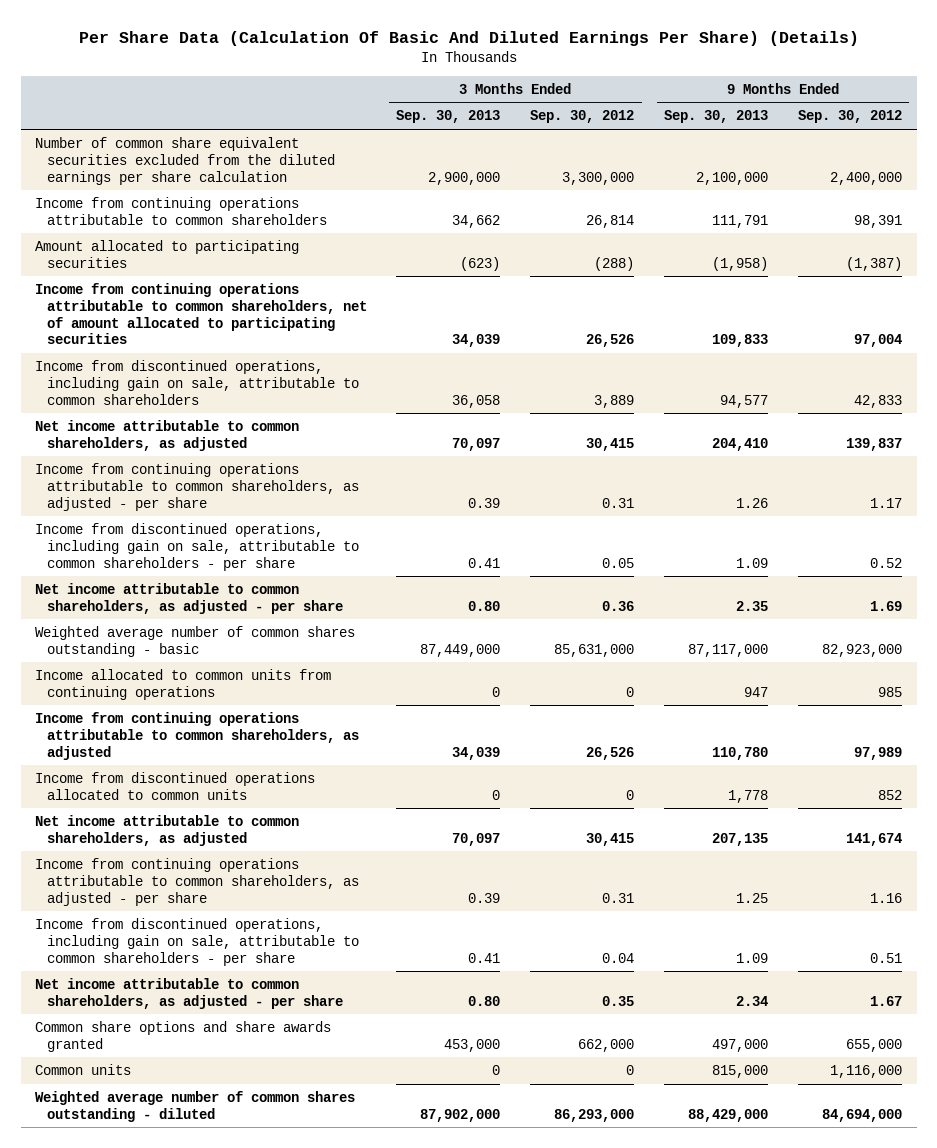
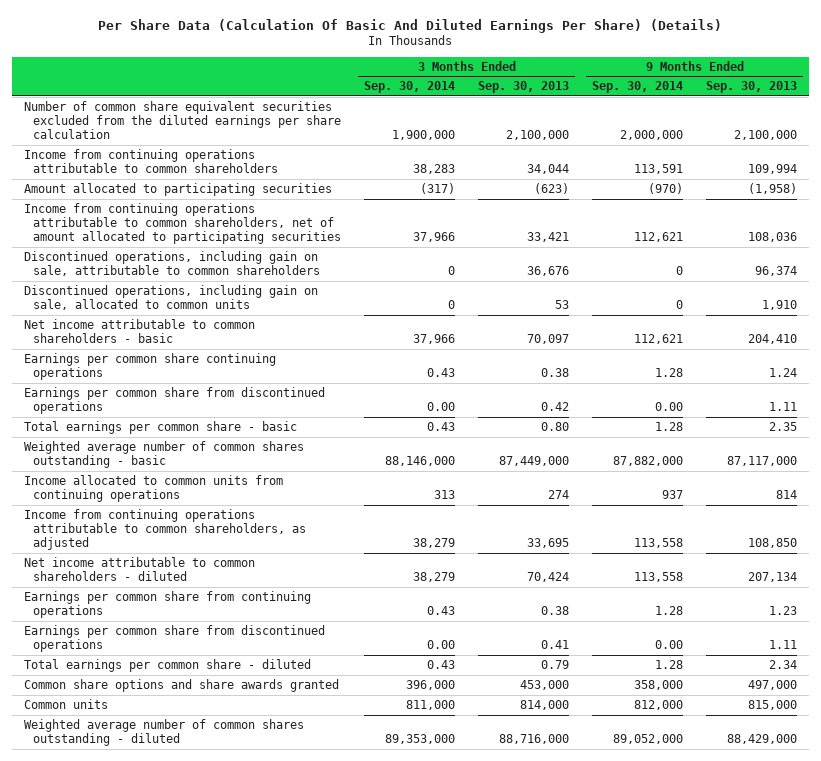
- | 3 Months Ended Sep. 30, 2013 | 3 Months Ended Sep. 30, 2012 | 9 Months Ended Sep. 30, 2013 | 9 Months Ended Sep. 30, 2012
+ | 3 Months Ended Sep. 30, 2014 | 3 Months Ended Sep. 30, 2013 | 9 Months Ended Sep. 30, 2014 | 9 Months Ended Sep. 30, 2013
- Number of common share equivalent securities excluded from the diluted earnings per share calculation | 2,900,000 | 3,300,000 | 2,100,000 | 2,400,000
- Income from continuing operations attributable to common shareholders | 34,662 | 26,814 | 111,791 | 98,391
+ Number of common share equivalent securities excluded from the diluted earnings per share calculation | 1,900,000 | 2,100,000 | 2,000,000 | 2,100,000
+ Income from continuing operations attributable to common shareholders | 38,283 | 34,044 | 113,591 | 109,994
- Income from continuing operations attributable to common shareholders, net of amount allocated to participating securities | 34,039 | 26,526 | 109,833 | 97,004
- Income from discontinued operations, including gain on sale, attributable to common shareholders | 36,058 | 3,889 | 94,577 | 42,833
- Net income attributable to common shareholders, as adjusted | 70,097 | 30,415 | 204,410 | 139,837
- Income from continuing operations attributable to common shareholders, as adjusted - per share | 0.39 | 0.31 | 1.26 | 1.17
- Income from discontinued operations, including gain on sale, attributable to common shareholders - per share | 0.41 | 0.05 | 1.09 | 0.52
- Net income attributable to common shareholders, as adjusted - per share | 0.80 | 0.36 | 2.35 | 1.69
+ Income from continuing operations attributable to common shareholders, net of amount allocated to participating securities | 37,966 | 33,421 | 112,621 | 108,036
+ Discontinued operations, including gain on sale, attributable to common shareholders | 0 | 36,676 | 0 | 96,374
+ Discontinued operations, including gain on sale, allocated to common units | 0 | 53 | 0 | 1,910
+ Net income attributable to common shareholders - basic | 37,966 | 70,097 | 112,621 | 204,410
+ Earnings per common share continuing operations | 0.43 | 0.38 | 1.28 | 1.24
+ Earnings per common share from discontinued operations | 0.00 | 0.42 | 0.00 | 1.11
+ Total earnings per common share - basic | 0.43 | 0.80 | 1.28 | 2.35
- Income allocated to common units from continuing operations | 0 | 0 | 947 | 985
- Income from continuing operations attributable to common shareholders, as adjusted | 34,039 | 26,526 | 110,780 | 97,989
- Income from discontinued operations allocated to common units | 0 | 0 | 1,778 | 852
- Net income attributable to common shareholders, as adjusted | 70,097 | 30,415 | 207,135 | 141,674
- Income from continuing operations attributable to common shareholders, as adjusted - per share | 0.39 | 0.31 | 1.25 | 1.16
- Income from discontinued operations, including gain on sale, attributable to common shareholders - per share | 0.41 | 0.04 | 1.09 | 0.51
- Net income attributable to common shareholders, as adjusted - per share | 0.80 | 0.35 | 2.34 | 1.67
+ Income allocated to common units from continuing operations | 313 | 274 | 937 | 814
+ Income from continuing operations attributable to common shareholders, as adjusted | 38,279 | 33,695 | 113,558 | 108,850
+ Net income attributable to common shareholders - diluted | 38,279 | 70,424 | 113,558 | 207,134
+ Earnings per common share from continuing operations | 0.43 | 0.38 | 1.28 | 1.23
+ Earnings per common share from discontinued operations | 0.00 | 0.41 | 0.00 | 1.11
+ Total earnings per common share - diluted | 0.43 | 0.79 | 1.28 | 2.34
- Common units | 0 | 0 | 815,000 | 1,116,000
- Weighted average number of common shares outstanding - diluted | 87,902,000 | 86,293,000 | 88,429,000 | 84,694,000
+ Common units | 811,000 | 814,000 | 812,000 | 815,000
+ Weighted average number of common shares outstanding - diluted | 89,353,000 | 88,716,000 | 89,052,000 | 88,429,000

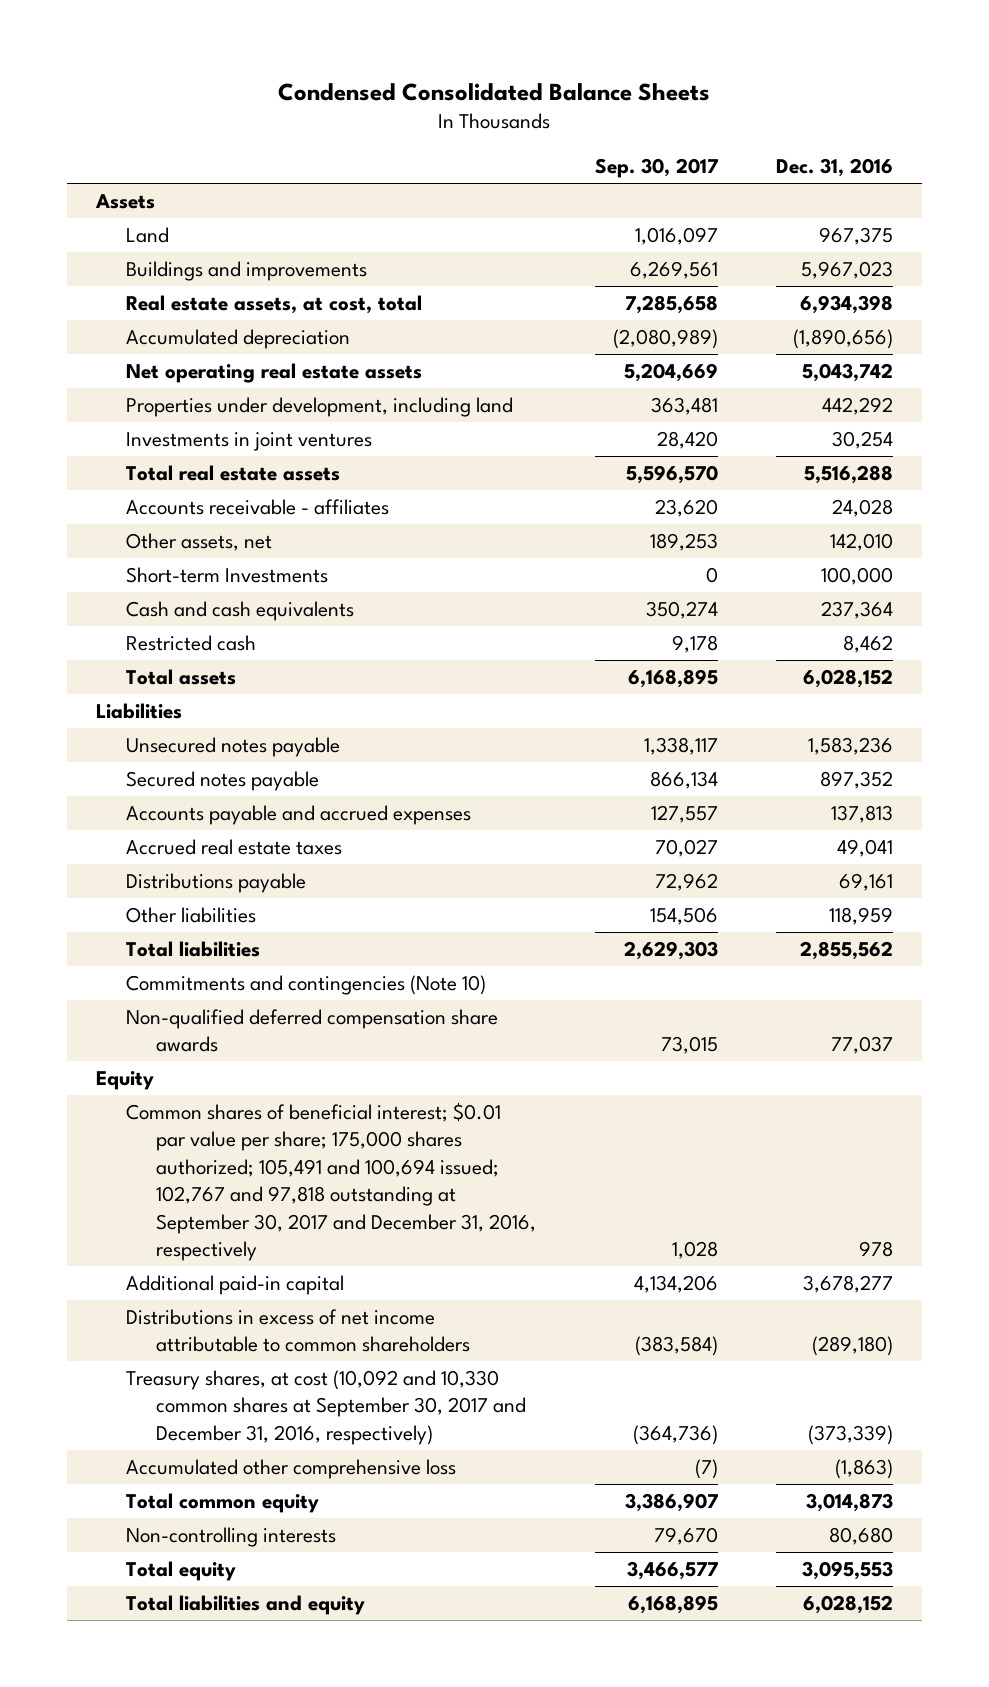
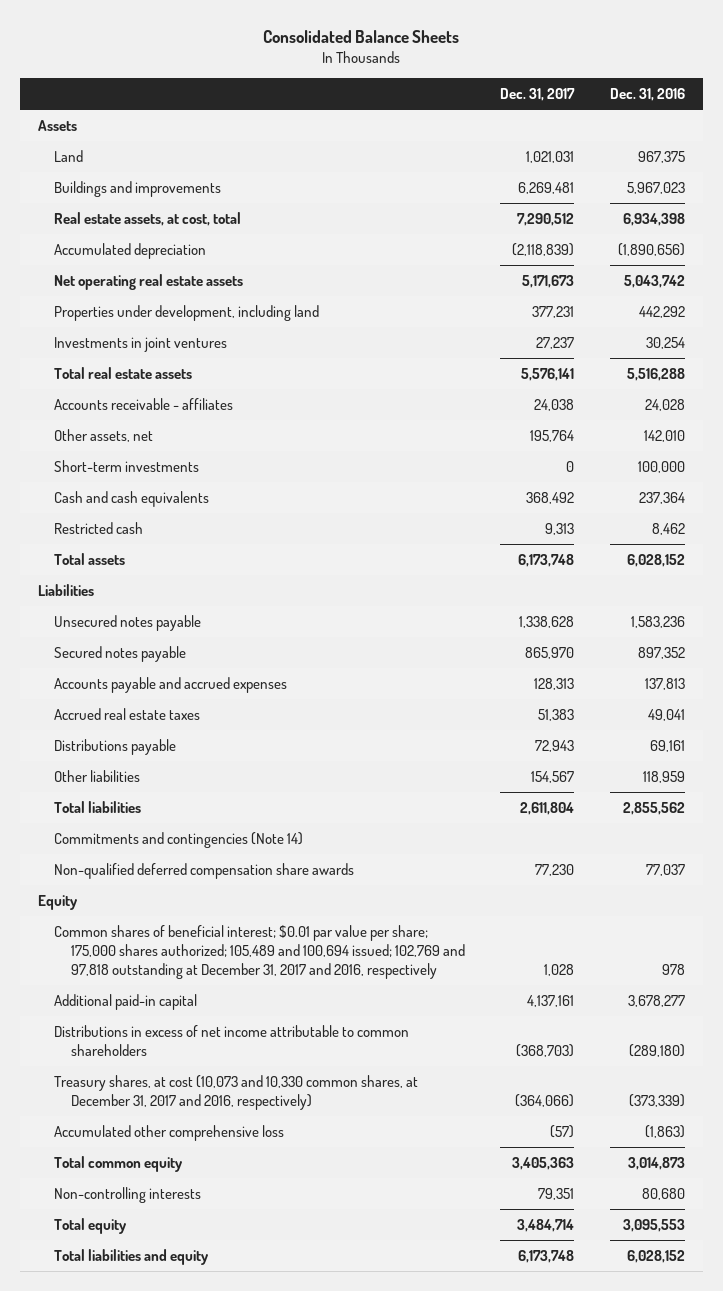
- Condensed Consolidated Balance Sheets
+ Consolidated Balance Sheets
- | Sep. 30, 2017 | Dec. 31, 2016
+ | Dec. 31, 2017 | Dec. 31, 2016
- Short-term Investments | 0 | 100,000
+ Short-term investments | 0 | 100,000
- Commitments and contingencies (Note 10)
+ Commitments and contingencies (Note 14)
- Common shares of beneficial interest; $0.01 par value per share; 175,000 shares authorized; 105,491 and 100,694 issued; 102,767 and 97,818 outstanding at September 30, 2017 and December 31, 2016, respectively | 1,028 | 978
+ Common shares of beneficial interest; $0.01 par value per share; 175,000 shares authorized; 105,489 and 100,694 issued; 102,769 and 97,818 outstanding at December 31, 2017 and 2016, respectively | 1,028 | 978
- Treasury shares, at cost (10,092 and 10,330 common shares at September 30, 2017 and December 31, 2016, respectively) | (364,736) | (373,339)
+ Treasury shares, at cost (10,073 and 10,330 common shares, at December 31, 2017 and 2016, respectively) | (364,066) | (373,339)

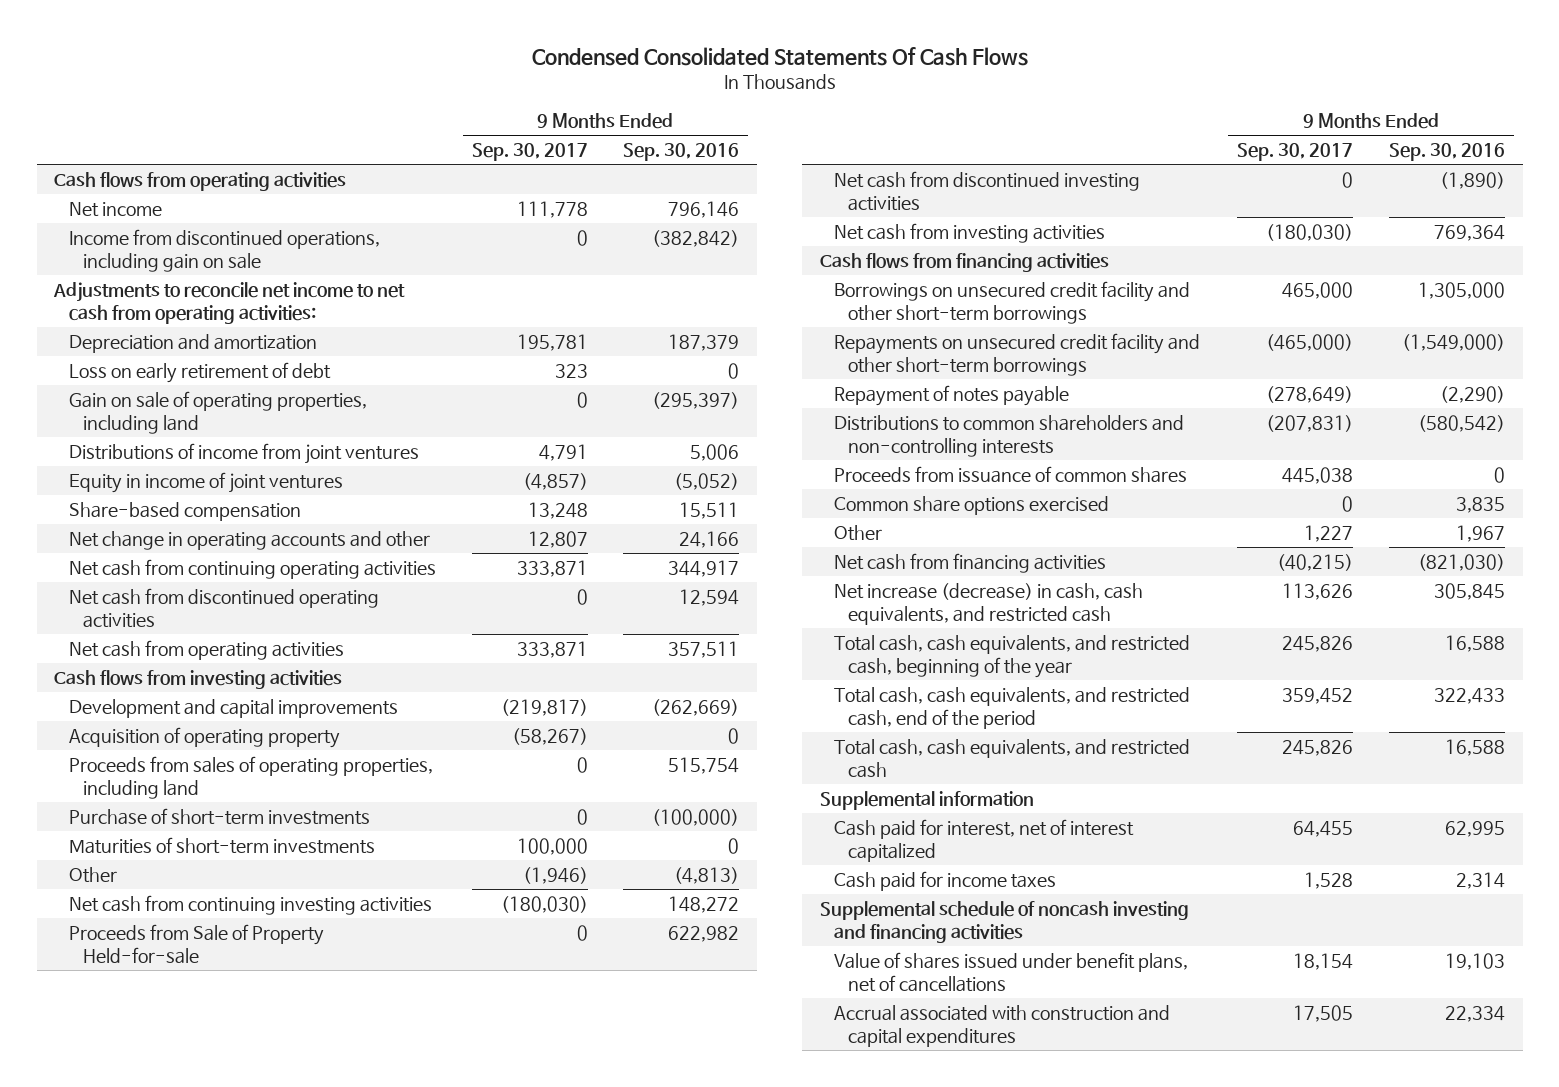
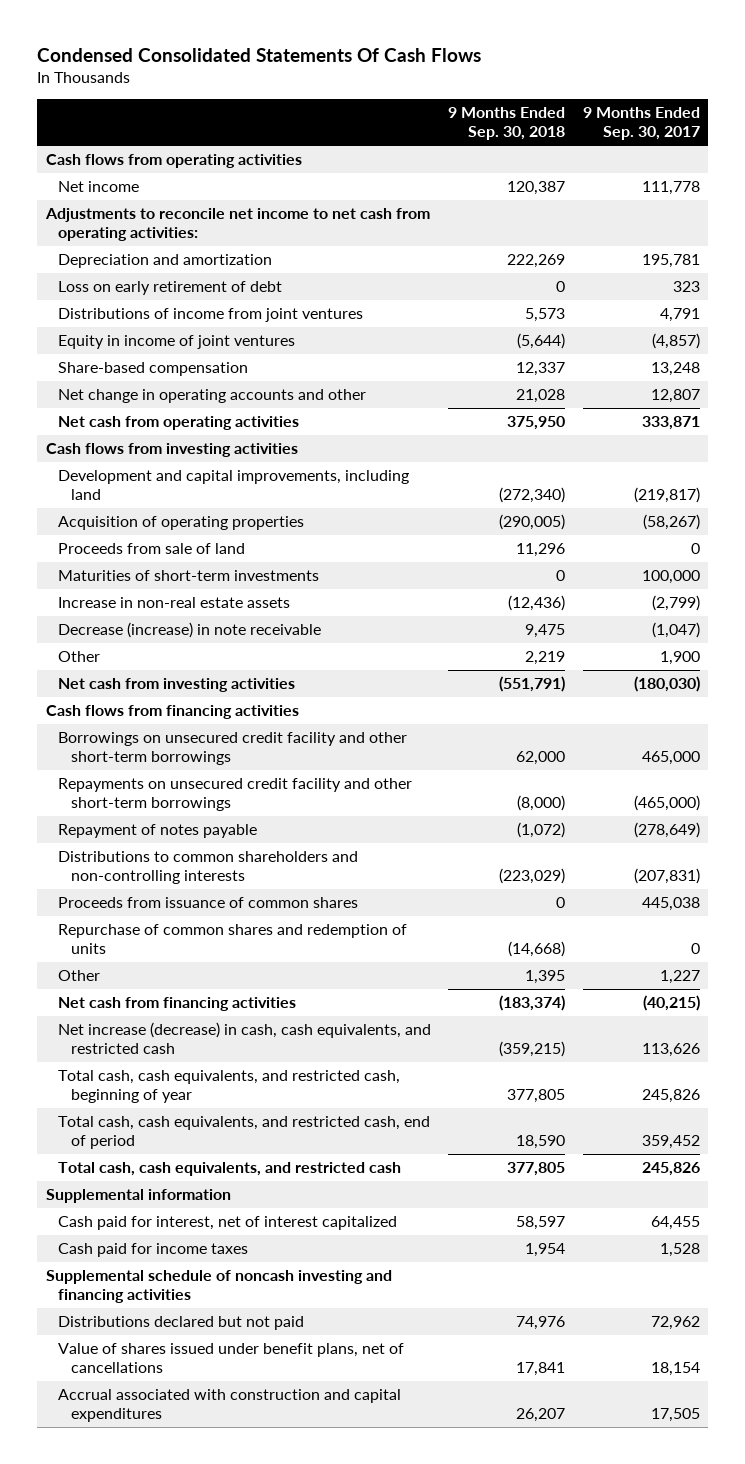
- | 9 Months Ended Sep. 30, 2017 | 9 Months Ended Sep. 30, 2016
+ | 9 Months Ended Sep. 30, 2018 | 9 Months Ended Sep. 30, 2017
- Income from discontinued operations, including gain on sale | 0 | (382,842)
- Gain on sale of operating properties, including land | 0 | (295,397)
- Net cash from continuing operating activities | 333,871 | 344,917
- Net cash from discontinued operating activities | 0 | 12,594
- Development and capital improvements | (219,817) | (262,669)
- Acquisition of operating property | (58,267) | 0
- Proceeds from sales of operating properties, including land | 0 | 515,754
- Purchase of short-term investments | 0 | (100,000)
+ Development and capital improvements, including land | (272,340) | (219,817)
+ Acquisition of operating properties | (290,005) | (58,267)
+ Proceeds from sale of land | 11,296 | 0
- Other | (1,946) | (4,813)
- Net cash from continuing investing activities | (180,030) | 148,272
- Proceeds from Sale of Property Held-for-sale | 0 | 622,982
- Net cash from discontinued investing activities | 0 | (1,890)
+ Increase in non-real estate assets | (12,436) | (2,799)
+ Decrease (increase) in note receivable | 9,475 | (1,047)
+ Other | 2,219 | 1,900
- Common share options exercised | 0 | 3,835
+ Repurchase of common shares and redemption of units | (14,668) | 0
- Total cash, cash equivalents, and restricted cash, beginning of the year | 245,826 | 16,588
- Total cash, cash equivalents, and restricted cash, end of the period | 359,452 | 322,433
+ Total cash, cash equivalents, and restricted cash, beginning of year | 377,805 | 245,826
+ Total cash, cash equivalents, and restricted cash, end of period | 18,590 | 359,452
+ Distributions declared but not paid | 74,976 | 72,962

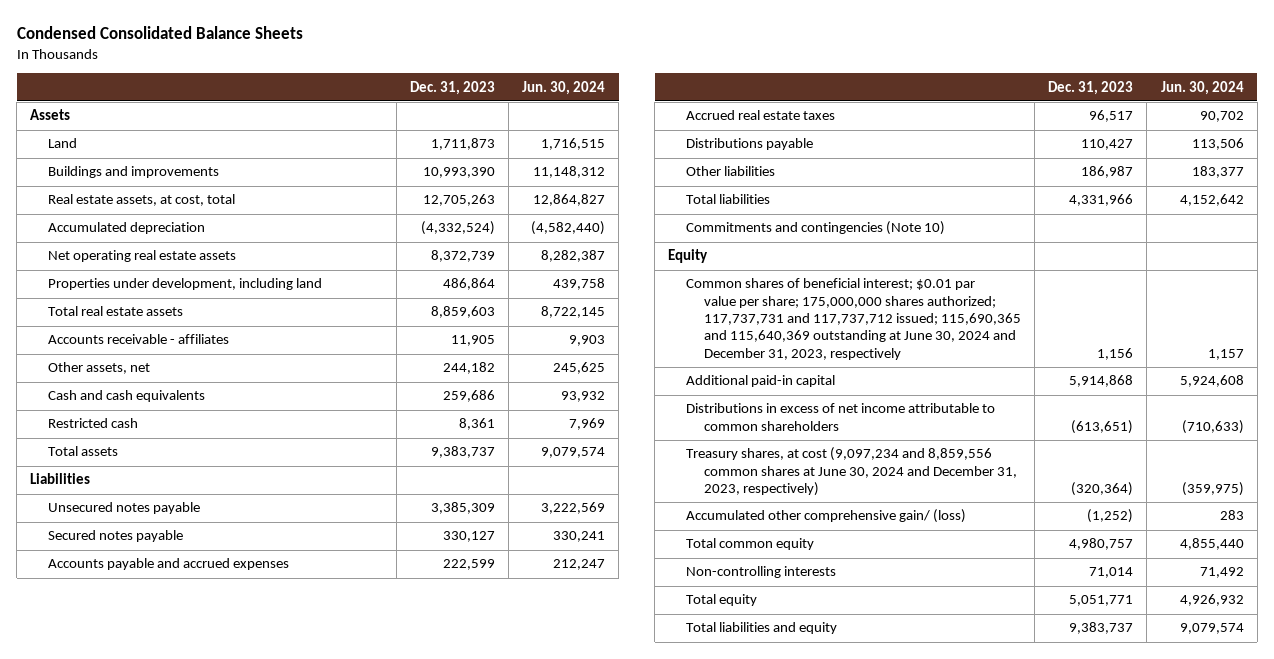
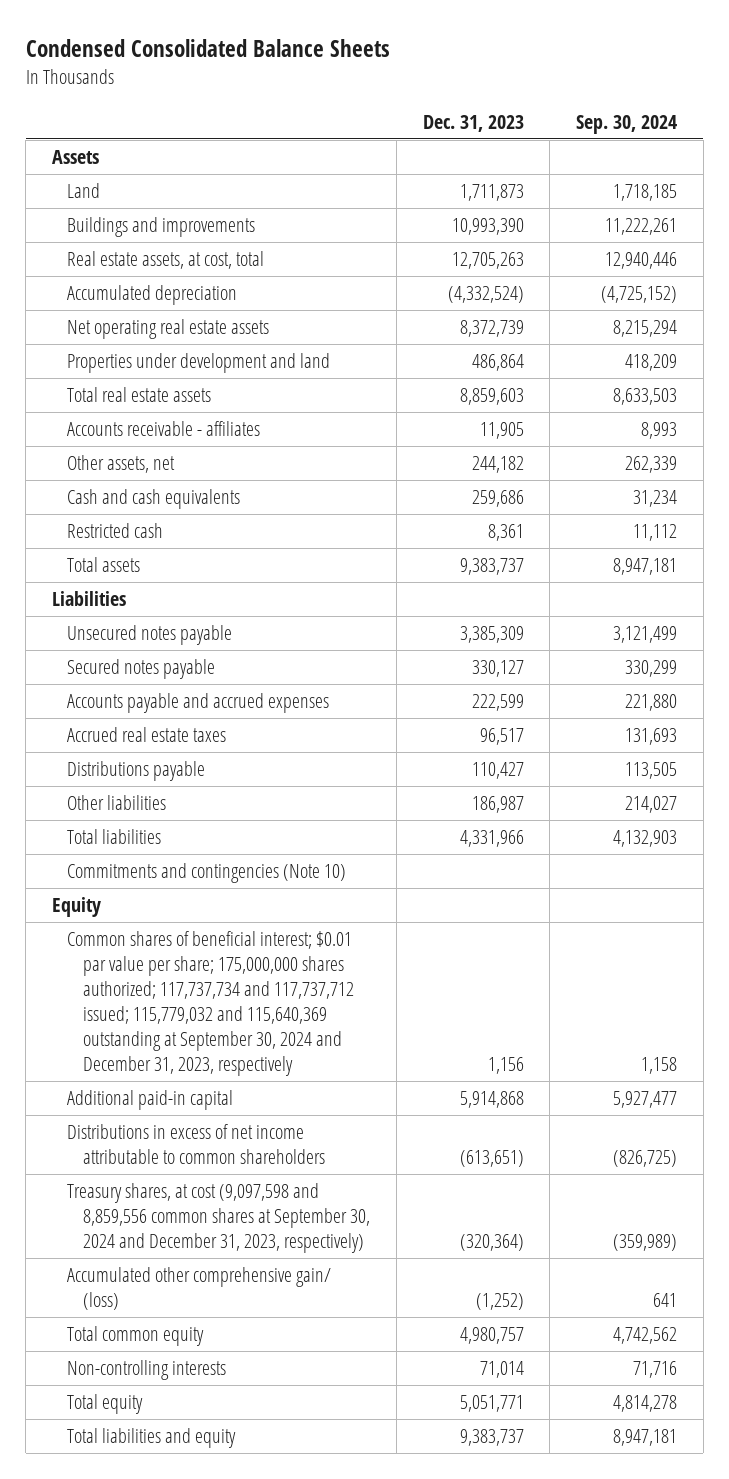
- | Dec. 31, 2023 | Jun. 30, 2024
+ | Dec. 31, 2023 | Sep. 30, 2024
- Properties under development, including land | 486,864 | 439,758
+ Properties under development and land | 486,864 | 418,209
- Common shares of beneficial interest; $0.01 par value per share; 175,000,000 shares authorized; 117,737,731 and 117,737,712 issued; 115,690,365 and 115,640,369 outstanding at June 30, 2024 and December 31, 2023, respectively | 1,156 | 1,157
+ Common shares of beneficial interest; $0.01 par value per share; 175,000,000 shares authorized; 117,737,734 and 117,737,712 issued; 115,779,032 and 115,640,369 outstanding at September 30, 2024 and December 31, 2023, respectively | 1,156 | 1,158
- Treasury shares, at cost (9,097,234 and 8,859,556 common shares at June 30, 2024 and December 31, 2023, respectively) | (320,364) | (359,975)
+ Treasury shares, at cost (9,097,598 and 8,859,556 common shares at September 30, 2024 and December 31, 2023, respectively) | (320,364) | (359,989)

